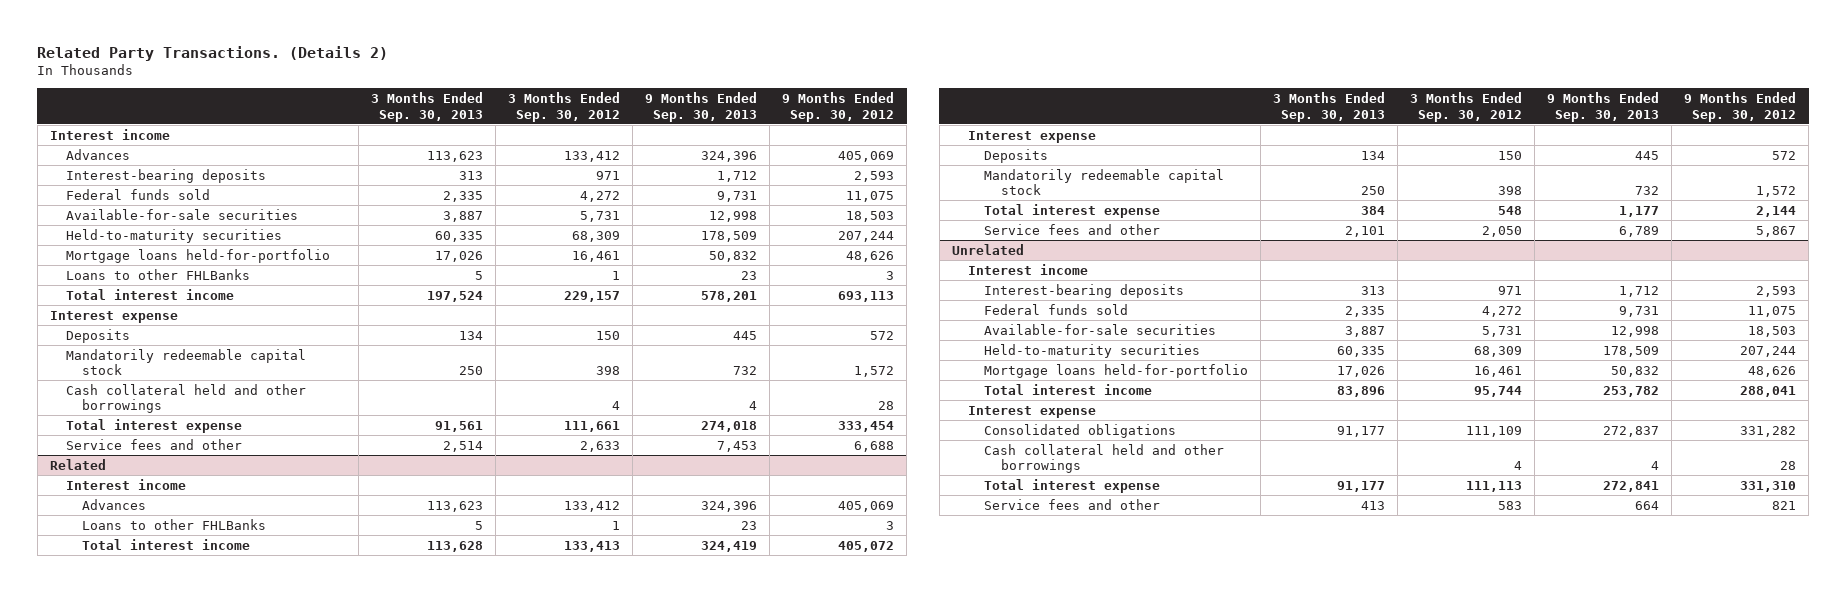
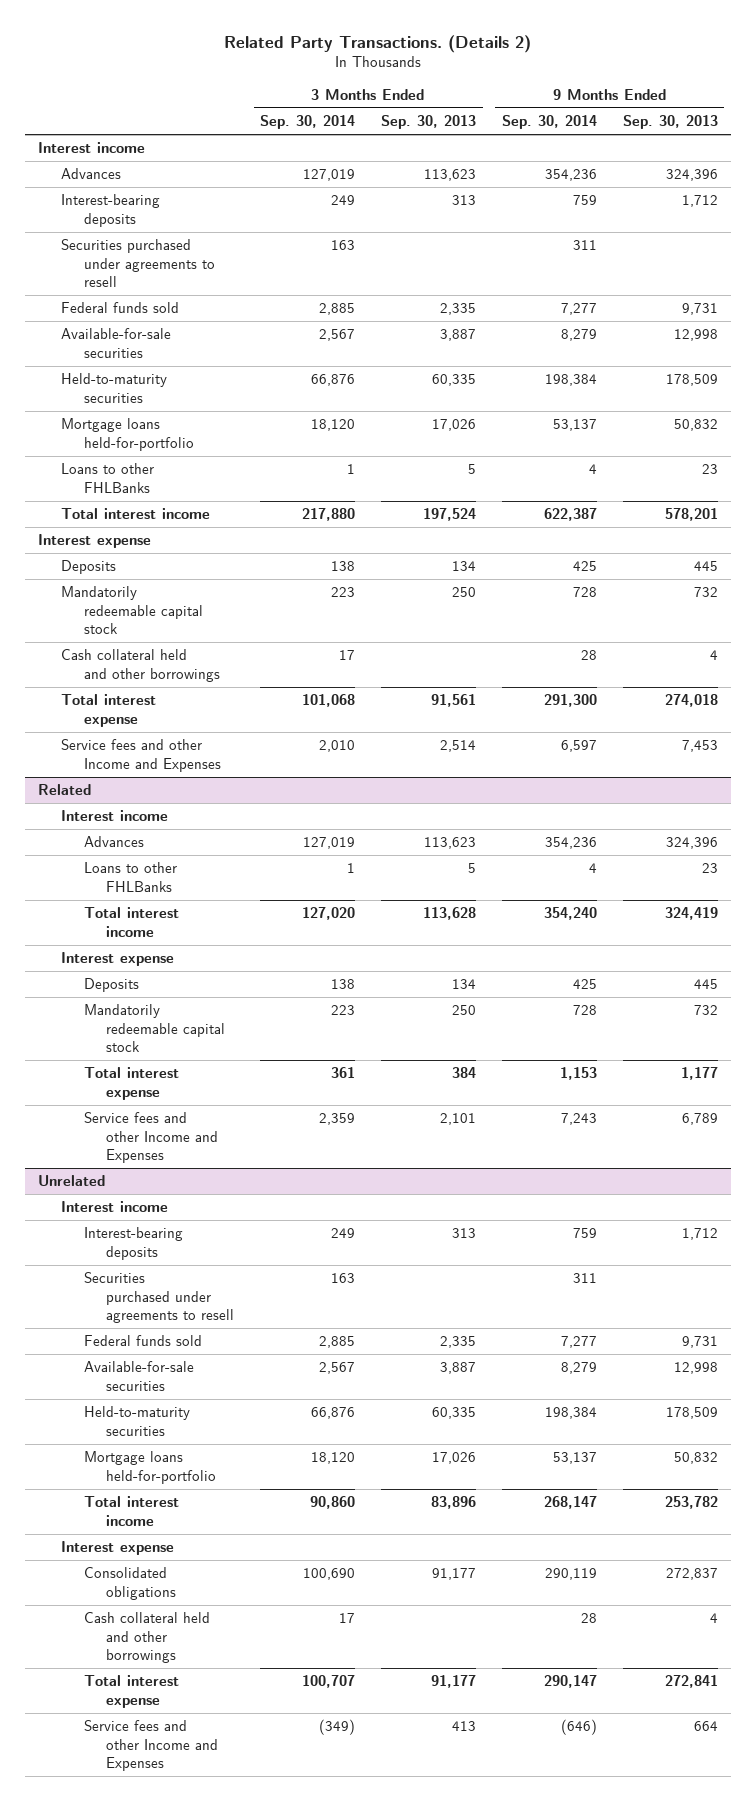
- | 3 Months Ended Sep. 30, 2013 | 3 Months Ended Sep. 30, 2012 | 9 Months Ended Sep. 30, 2013 | 9 Months Ended Sep. 30, 2012
+ | 3 Months Ended Sep. 30, 2014 | 3 Months Ended Sep. 30, 2013 | 9 Months Ended Sep. 30, 2014 | 9 Months Ended Sep. 30, 2013
+ Securities purchased under agreements to resell | 163 | | 311 |
- Service fees and other | 2,514 | 2,633 | 7,453 | 6,688
+ Service fees and other Income and Expenses | 2,010 | 2,514 | 6,597 | 7,453
@ Related
- Service fees and other | 2,101 | 2,050 | 6,789 | 5,867
+ Service fees and other Income and Expenses | 2,359 | 2,101 | 7,243 | 6,789
@ Unrelated
+ Securities purchased under agreements to resell | 163 | | 311 |
- Service fees and other | 413 | 583 | 664 | 821
+ Service fees and other Income and Expenses | (349) | 413 | (646) | 664

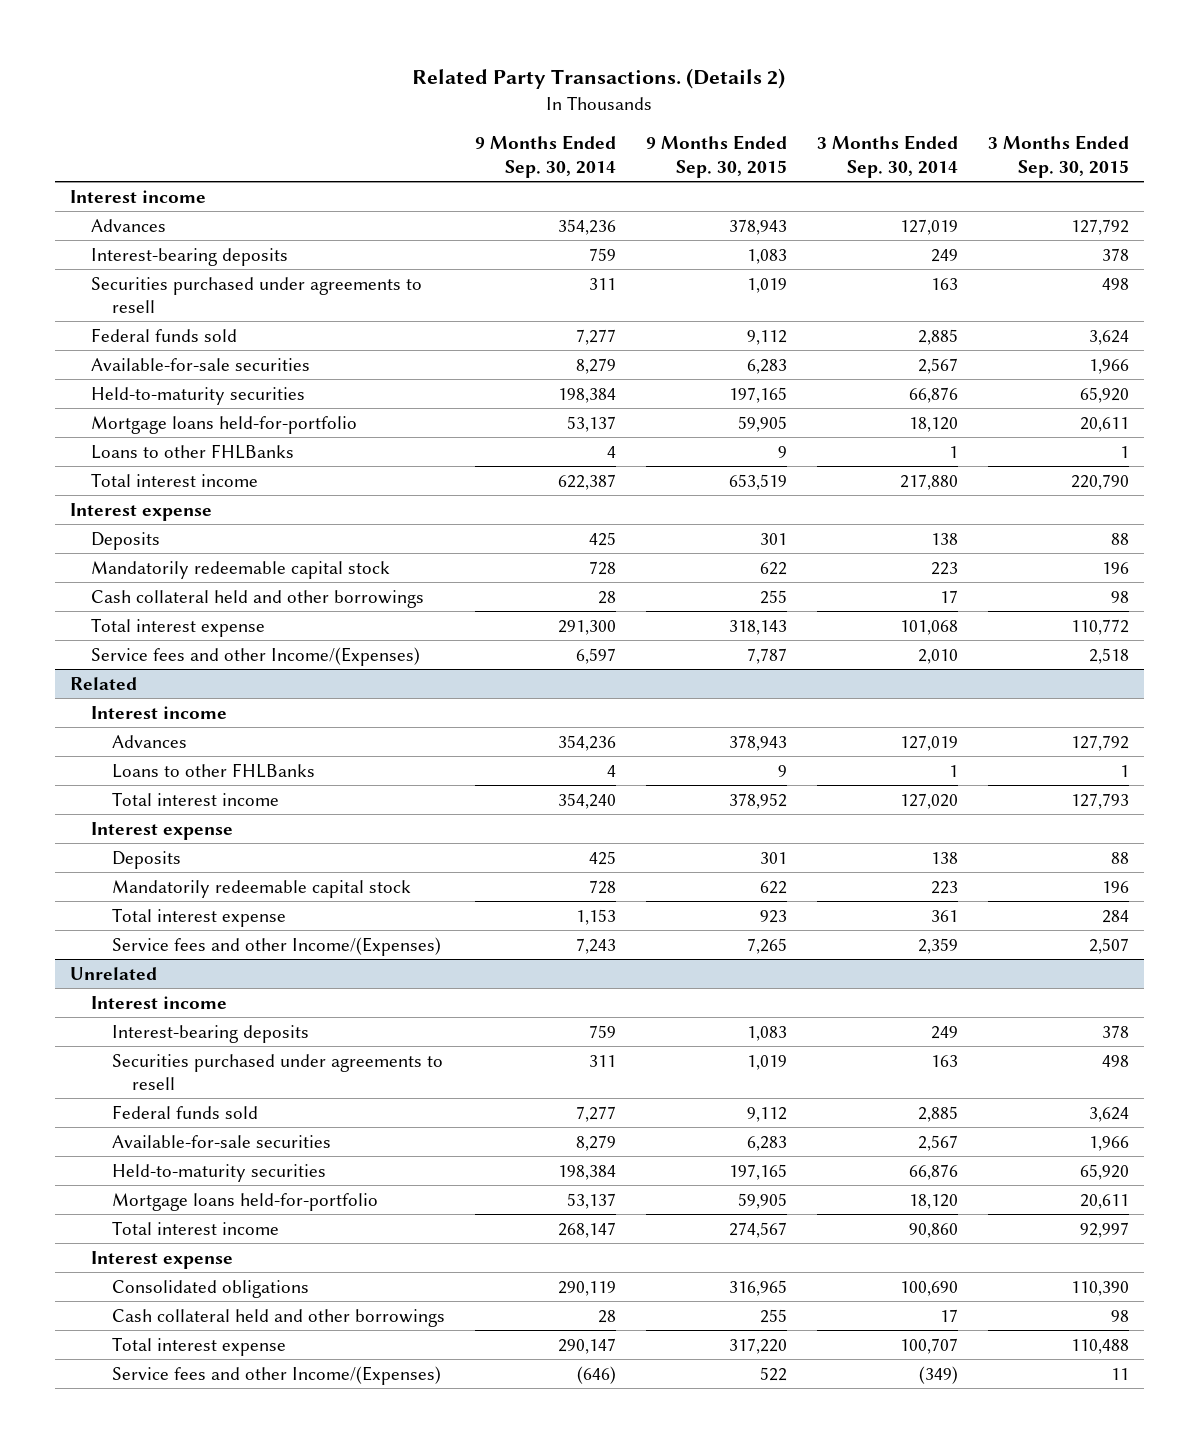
- | 3 Months Ended Sep. 30, 2014 | 3 Months Ended Sep. 30, 2013 | 9 Months Ended Sep. 30, 2014 | 9 Months Ended Sep. 30, 2013
+ | 9 Months Ended Sep. 30, 2014 | 9 Months Ended Sep. 30, 2015 | 3 Months Ended Sep. 30, 2014 | 3 Months Ended Sep. 30, 2015
- Service fees and other Income and Expenses | 2,010 | 2,514 | 6,597 | 7,453
+ Service fees and other Income/(Expenses) | 6,597 | 7,787 | 2,010 | 2,518
@ Related
- Service fees and other Income and Expenses | 2,359 | 2,101 | 7,243 | 6,789
+ Service fees and other Income/(Expenses) | 7,243 | 7,265 | 2,359 | 2,507
@ Unrelated
- Service fees and other Income and Expenses | (349) | 413 | (646) | 664
+ Service fees and other Income/(Expenses) | (646) | 522 | (349) | 11

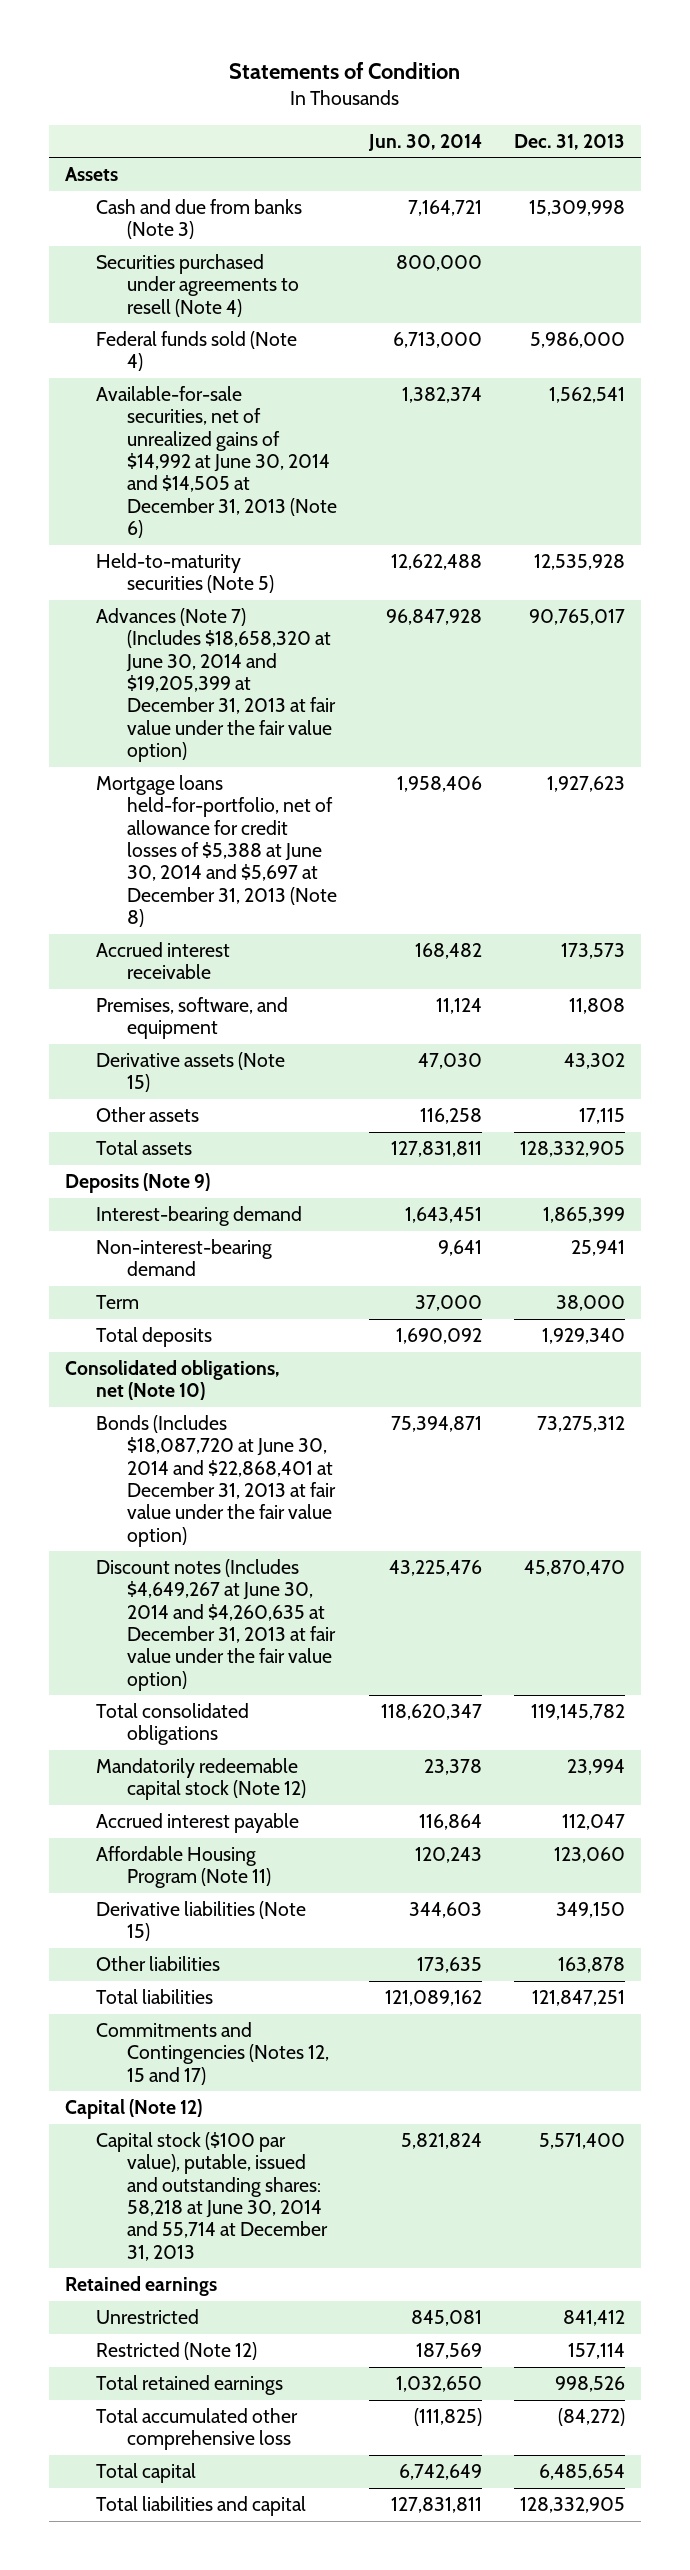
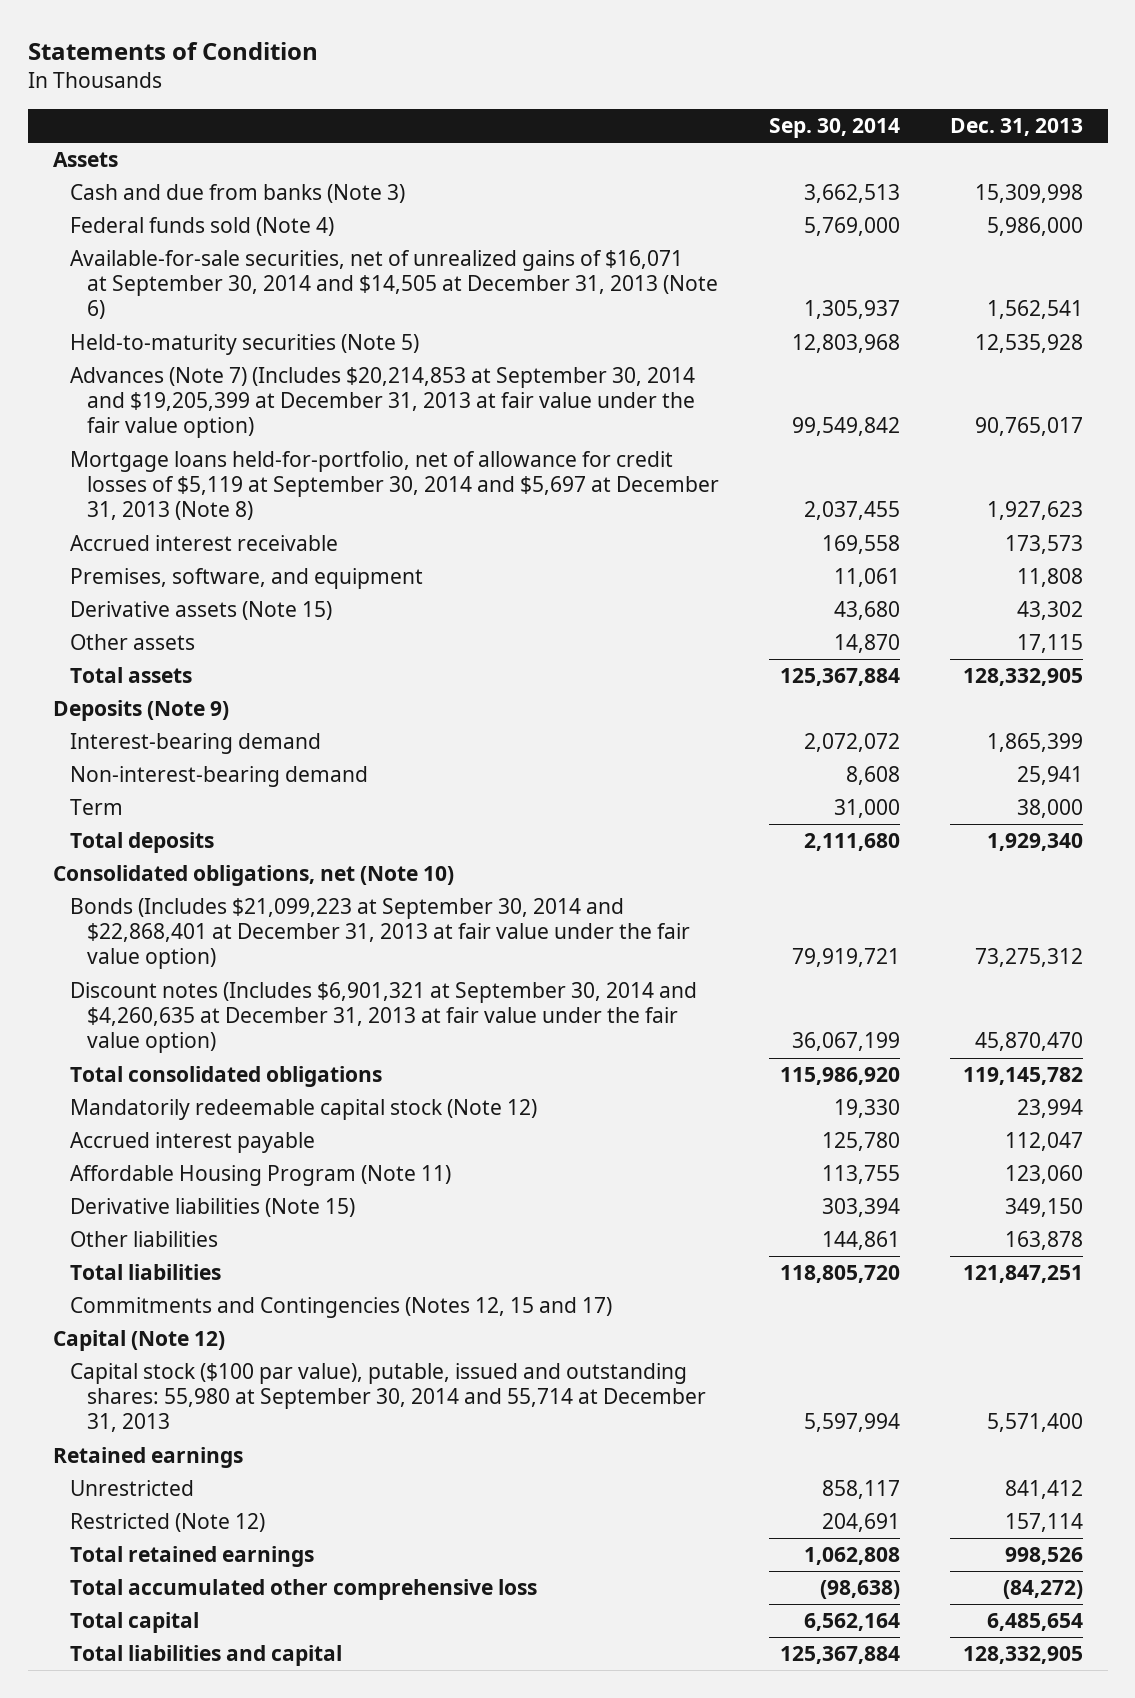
- | Jun. 30, 2014 | Dec. 31, 2013
+ | Sep. 30, 2014 | Dec. 31, 2013
- Securities purchased under agreements to resell (Note 4) | 800,000 |
- Available-for-sale securities, net of unrealized gains of $14,992 at June 30, 2014 and $14,505 at December 31, 2013 (Note 6) | 1,382,374 | 1,562,541
+ Available-for-sale securities, net of unrealized gains of $16,071 at September 30, 2014 and $14,505 at December 31, 2013 (Note 6) | 1,305,937 | 1,562,541
- Advances (Note 7) (Includes $18,658,320 at June 30, 2014 and $19,205,399 at December 31, 2013 at fair value under the fair value option) | 96,847,928 | 90,765,017
- Mortgage loans held-for-portfolio, net of allowance for credit losses of $5,388 at June 30, 2014 and $5,697 at December 31, 2013 (Note 8) | 1,958,406 | 1,927,623
+ Advances (Note 7) (Includes $20,214,853 at September 30, 2014 and $19,205,399 at December 31, 2013 at fair value under the fair value option) | 99,549,842 | 90,765,017
+ Mortgage loans held-for-portfolio, net of allowance for credit losses of $5,119 at September 30, 2014 and $5,697 at December 31, 2013 (Note 8) | 2,037,455 | 1,927,623
- Bonds (Includes $18,087,720 at June 30, 2014 and $22,868,401 at December 31, 2013 at fair value under the fair value option) | 75,394,871 | 73,275,312
- Discount notes (Includes $4,649,267 at June 30, 2014 and $4,260,635 at December 31, 2013 at fair value under the fair value option) | 43,225,476 | 45,870,470
+ Bonds (Includes $21,099,223 at September 30, 2014 and $22,868,401 at December 31, 2013 at fair value under the fair value option) | 79,919,721 | 73,275,312
+ Discount notes (Includes $6,901,321 at September 30, 2014 and $4,260,635 at December 31, 2013 at fair value under the fair value option) | 36,067,199 | 45,870,470
- Capital stock ($100 par value), putable, issued and outstanding shares: 58,218 at June 30, 2014 and 55,714 at December 31, 2013 | 5,821,824 | 5,571,400
+ Capital stock ($100 par value), putable, issued and outstanding shares: 55,980 at September 30, 2014 and 55,714 at December 31, 2013 | 5,597,994 | 5,571,400

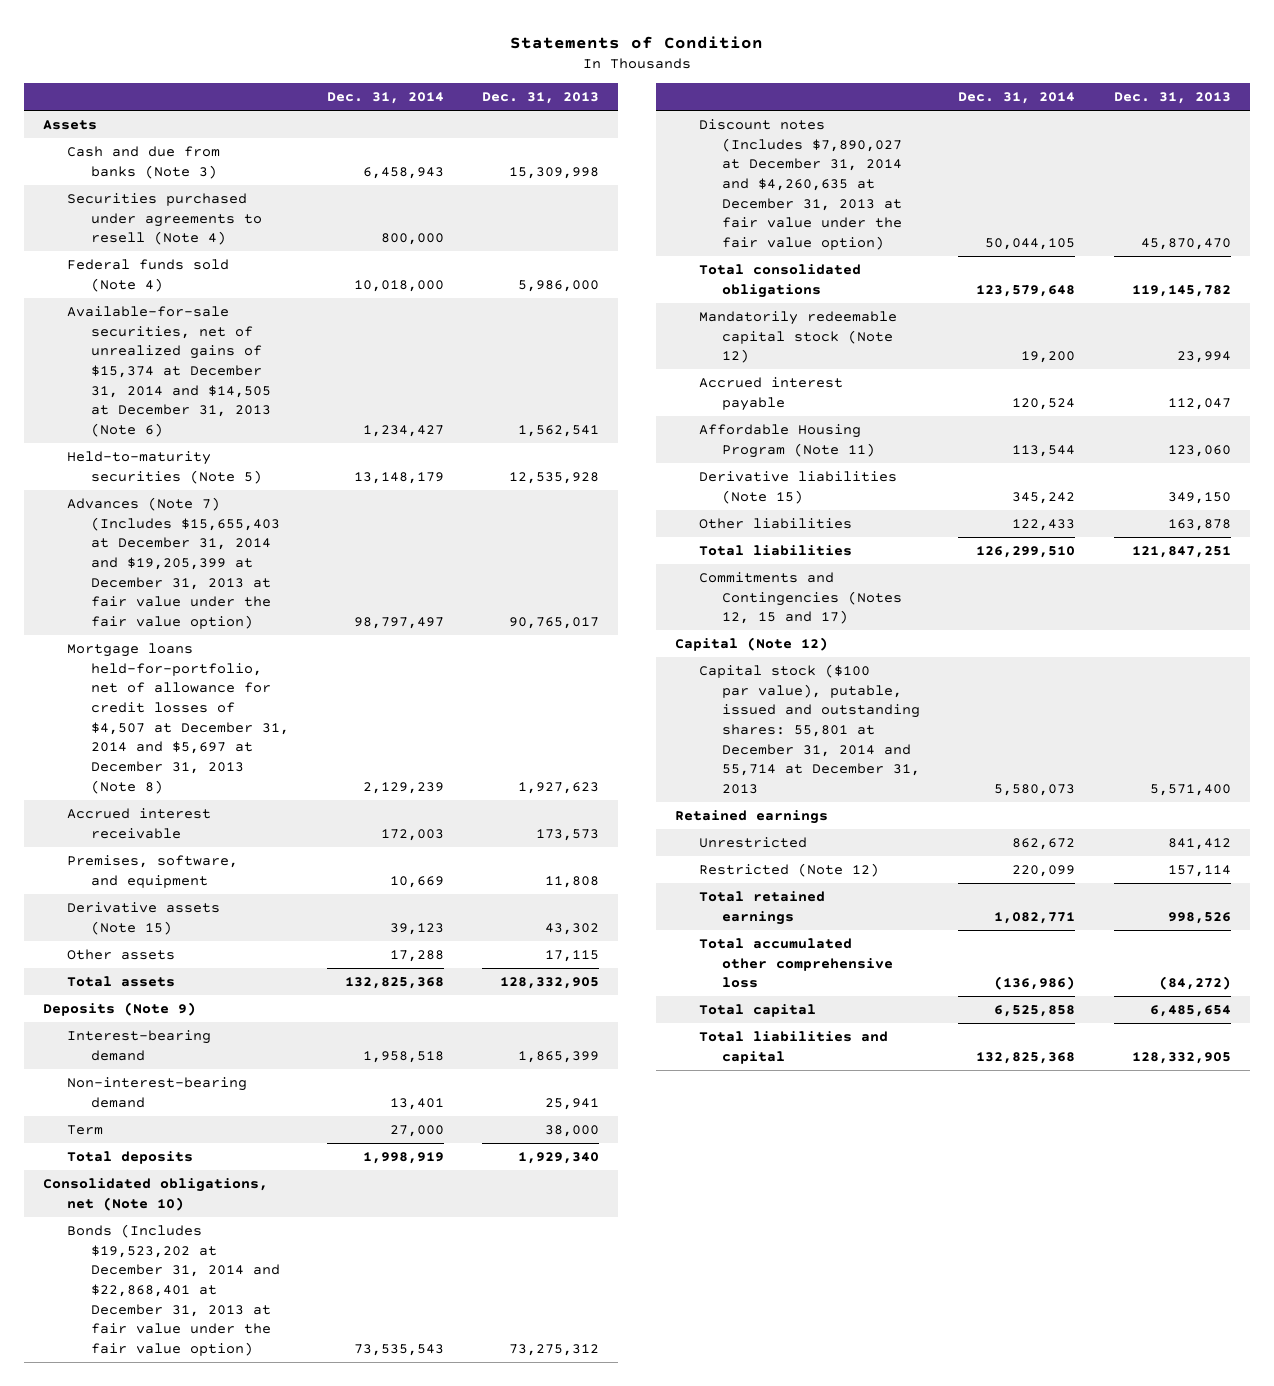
- | Sep. 30, 2014 | Dec. 31, 2013
+ | Dec. 31, 2014 | Dec. 31, 2013
+ Securities purchased under agreements to resell (Note 4) | 800,000 |
- Available-for-sale securities, net of unrealized gains of $16,071 at September 30, 2014 and $14,505 at December 31, 2013 (Note 6) | 1,305,937 | 1,562,541
+ Available-for-sale securities, net of unrealized gains of $15,374 at December 31, 2014 and $14,505 at December 31, 2013 (Note 6) | 1,234,427 | 1,562,541
- Advances (Note 7) (Includes $20,214,853 at September 30, 2014 and $19,205,399 at December 31, 2013 at fair value under the fair value option) | 99,549,842 | 90,765,017
- Mortgage loans held-for-portfolio, net of allowance for credit losses of $5,119 at September 30, 2014 and $5,697 at December 31, 2013 (Note 8) | 2,037,455 | 1,927,623
+ Advances (Note 7) (Includes $15,655,403 at December 31, 2014 and $19,205,399 at December 31, 2013 at fair value under the fair value option) | 98,797,497 | 90,765,017
+ Mortgage loans held-for-portfolio, net of allowance for credit losses of $4,507 at December 31, 2014 and $5,697 at December 31, 2013 (Note 8) | 2,129,239 | 1,927,623
- Bonds (Includes $21,099,223 at September 30, 2014 and $22,868,401 at December 31, 2013 at fair value under the fair value option) | 79,919,721 | 73,275,312
- Discount notes (Includes $6,901,321 at September 30, 2014 and $4,260,635 at December 31, 2013 at fair value under the fair value option) | 36,067,199 | 45,870,470
+ Bonds (Includes $19,523,202 at December 31, 2014 and $22,868,401 at December 31, 2013 at fair value under the fair value option) | 73,535,543 | 73,275,312
+ Discount notes (Includes $7,890,027 at December 31, 2014 and $4,260,635 at December 31, 2013 at fair value under the fair value option) | 50,044,105 | 45,870,470
- Capital stock ($100 par value), putable, issued and outstanding shares: 55,980 at September 30, 2014 and 55,714 at December 31, 2013 | 5,597,994 | 5,571,400
+ Capital stock ($100 par value), putable, issued and outstanding shares: 55,801 at December 31, 2014 and 55,714 at December 31, 2013 | 5,580,073 | 5,571,400

